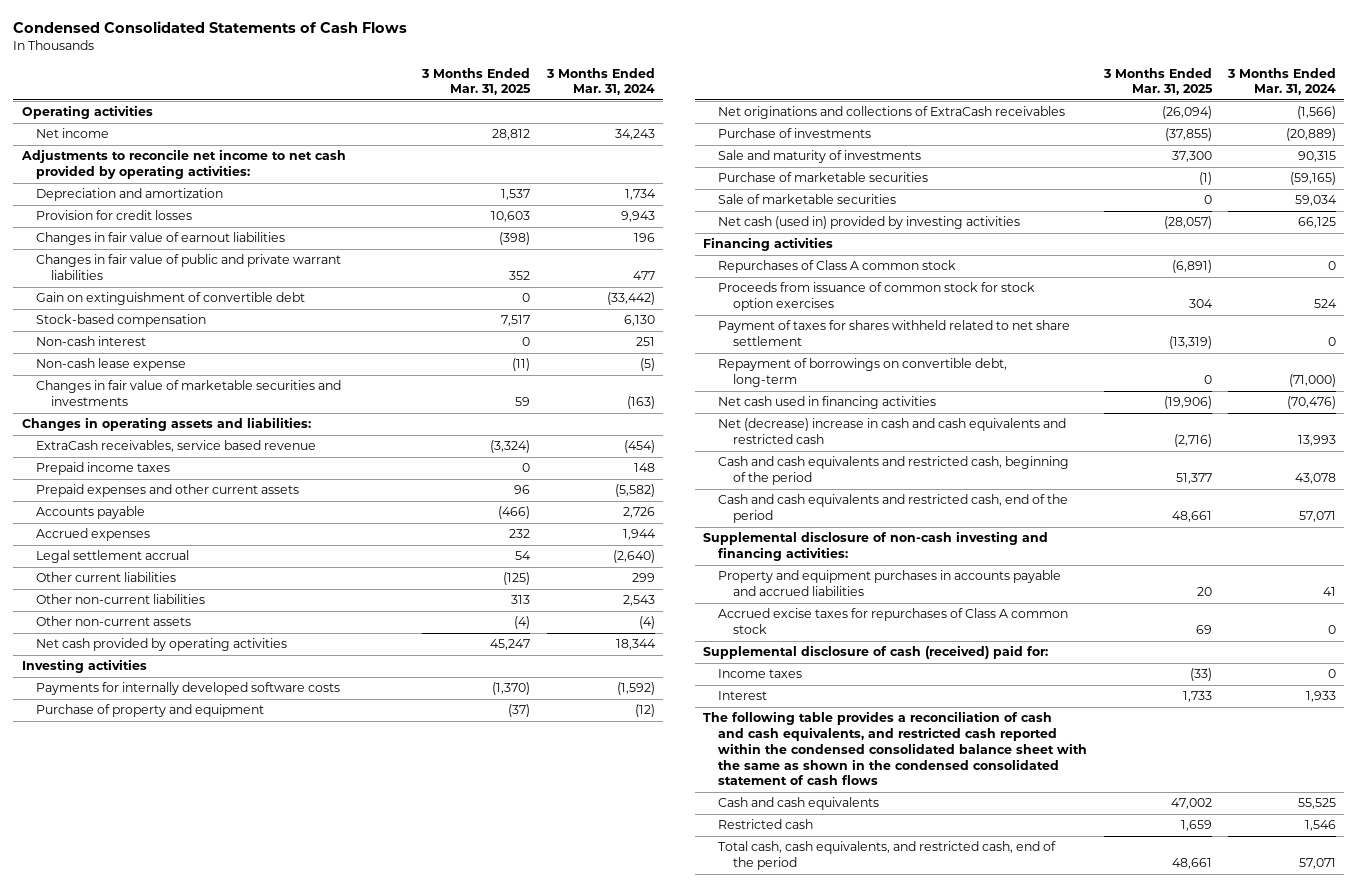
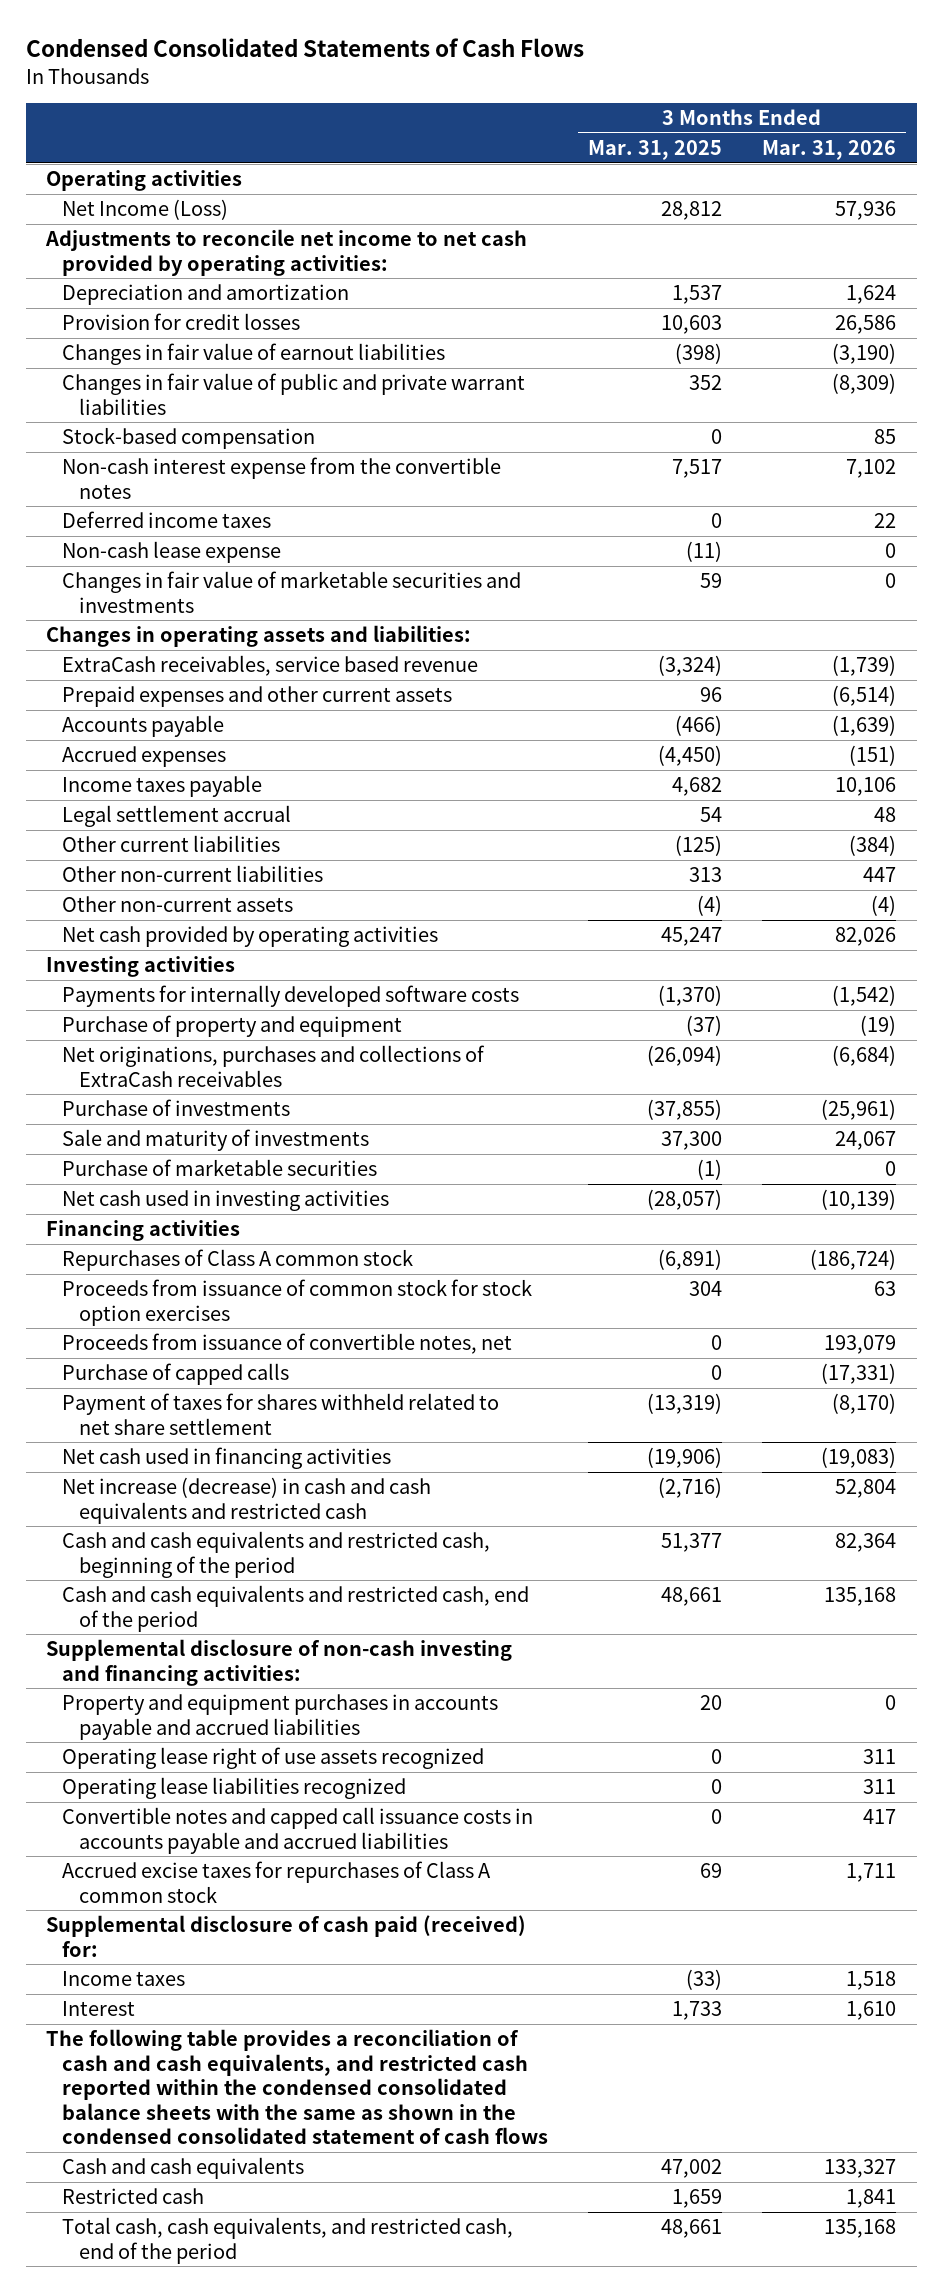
- | 3 Months Ended Mar. 31, 2025 | 3 Months Ended Mar. 31, 2024
+ | 3 Months Ended Mar. 31, 2025 | 3 Months Ended Mar. 31, 2026
- Net income | 28,812 | 34,243
+ Net Income (Loss) | 28,812 | 57,936
- Gain on extinguishment of convertible debt | 0 | (33,442)
- Stock-based compensation | 7,517 | 6,130
- Non-cash interest | 0 | 251
+ Stock-based compensation | 0 | 85
+ Non-cash interest expense from the convertible notes | 7,517 | 7,102
+ Deferred income taxes | 0 | 22
- Prepaid income taxes | 0 | 148
- Accrued expenses | 232 | 1,944
+ Accrued expenses | (4,450) | (151)
+ Income taxes payable | 4,682 | 10,106
- Net originations and collections of ExtraCash receivables | (26,094) | (1,566)
+ Net originations, purchases and collections of ExtraCash receivables | (26,094) | (6,684)
- Sale of marketable securities | 0 | 59,034
- Net cash (used in) provided by investing activities | (28,057) | 66,125
+ Net cash used in investing activities | (28,057) | (10,139)
+ Proceeds from issuance of convertible notes, net | 0 | 193,079
+ Purchase of capped calls | 0 | (17,331)
- Repayment of borrowings on convertible debt, long-term | 0 | (71,000)
- Net (decrease) increase in cash and cash equivalents and restricted cash | (2,716) | 13,993
+ Net increase (decrease) in cash and cash equivalents and restricted cash | (2,716) | 52,804
+ Operating lease right of use assets recognized | 0 | 311
+ Operating lease liabilities recognized | 0 | 311
+ Convertible notes and capped call issuance costs in accounts payable and accrued liabilities | 0 | 417
- Supplemental disclosure of cash (received) paid for:
+ Supplemental disclosure of cash paid (received) for:
- The following table provides a reconciliation of cash and cash equivalents, and restricted cash reported within the condensed consolidated balance sheet with the same as shown in the condensed consolidated statement of cash flows
+ The following table provides a reconciliation of cash and cash equivalents, and restricted cash reported within the condensed consolidated balance sheets with the same as shown in the condensed consolidated statement of cash flows

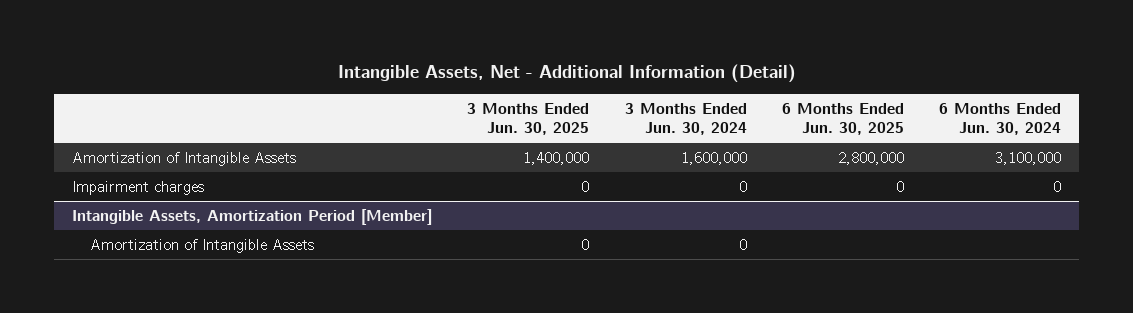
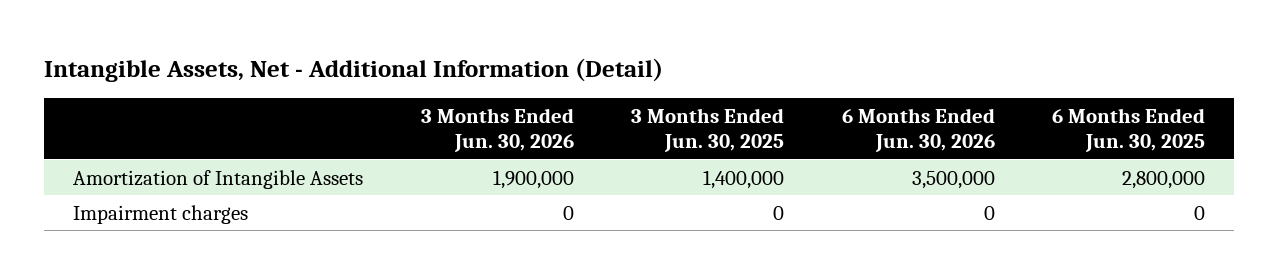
- | 3 Months Ended Jun. 30, 2025 | 3 Months Ended Jun. 30, 2024 | 6 Months Ended Jun. 30, 2025 | 6 Months Ended Jun. 30, 2024
+ | 3 Months Ended Jun. 30, 2026 | 3 Months Ended Jun. 30, 2025 | 6 Months Ended Jun. 30, 2026 | 6 Months Ended Jun. 30, 2025
- Intangible Assets, Amortization Period [Member]
- Amortization of Intangible Assets | 0 | 0 | |

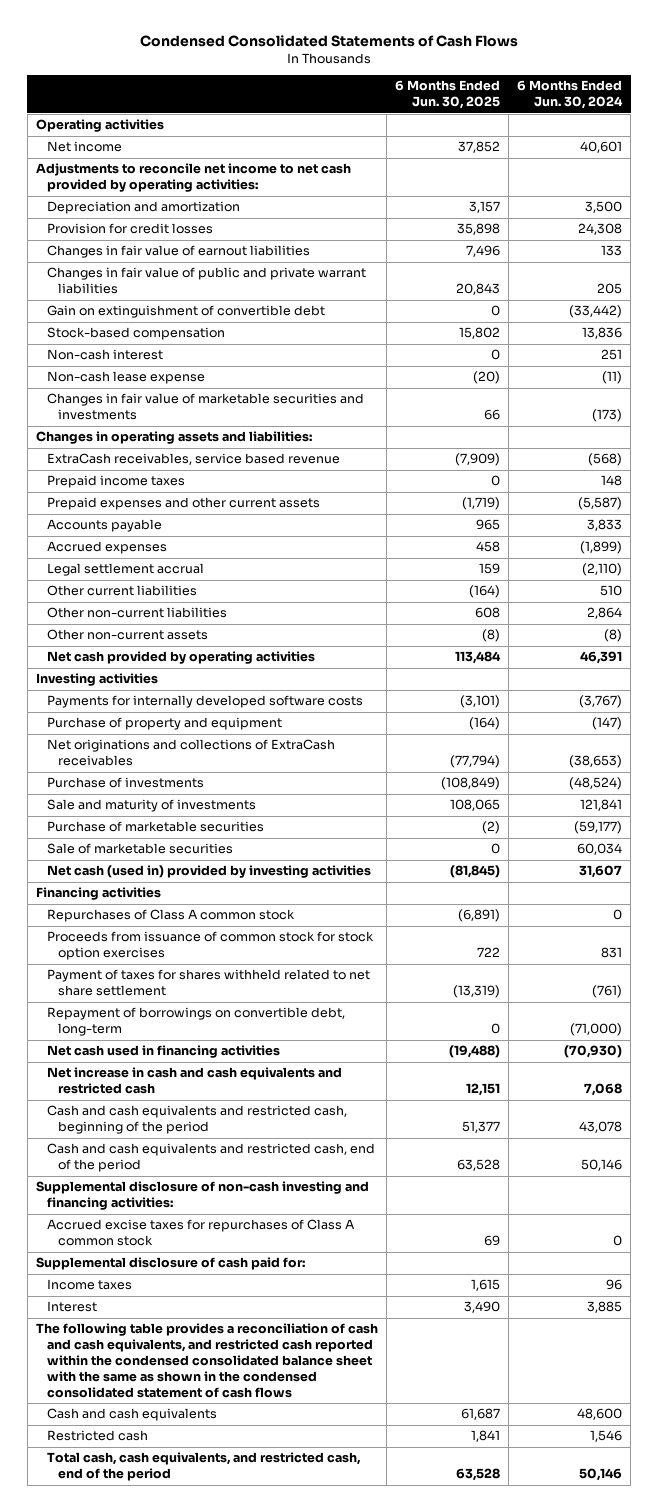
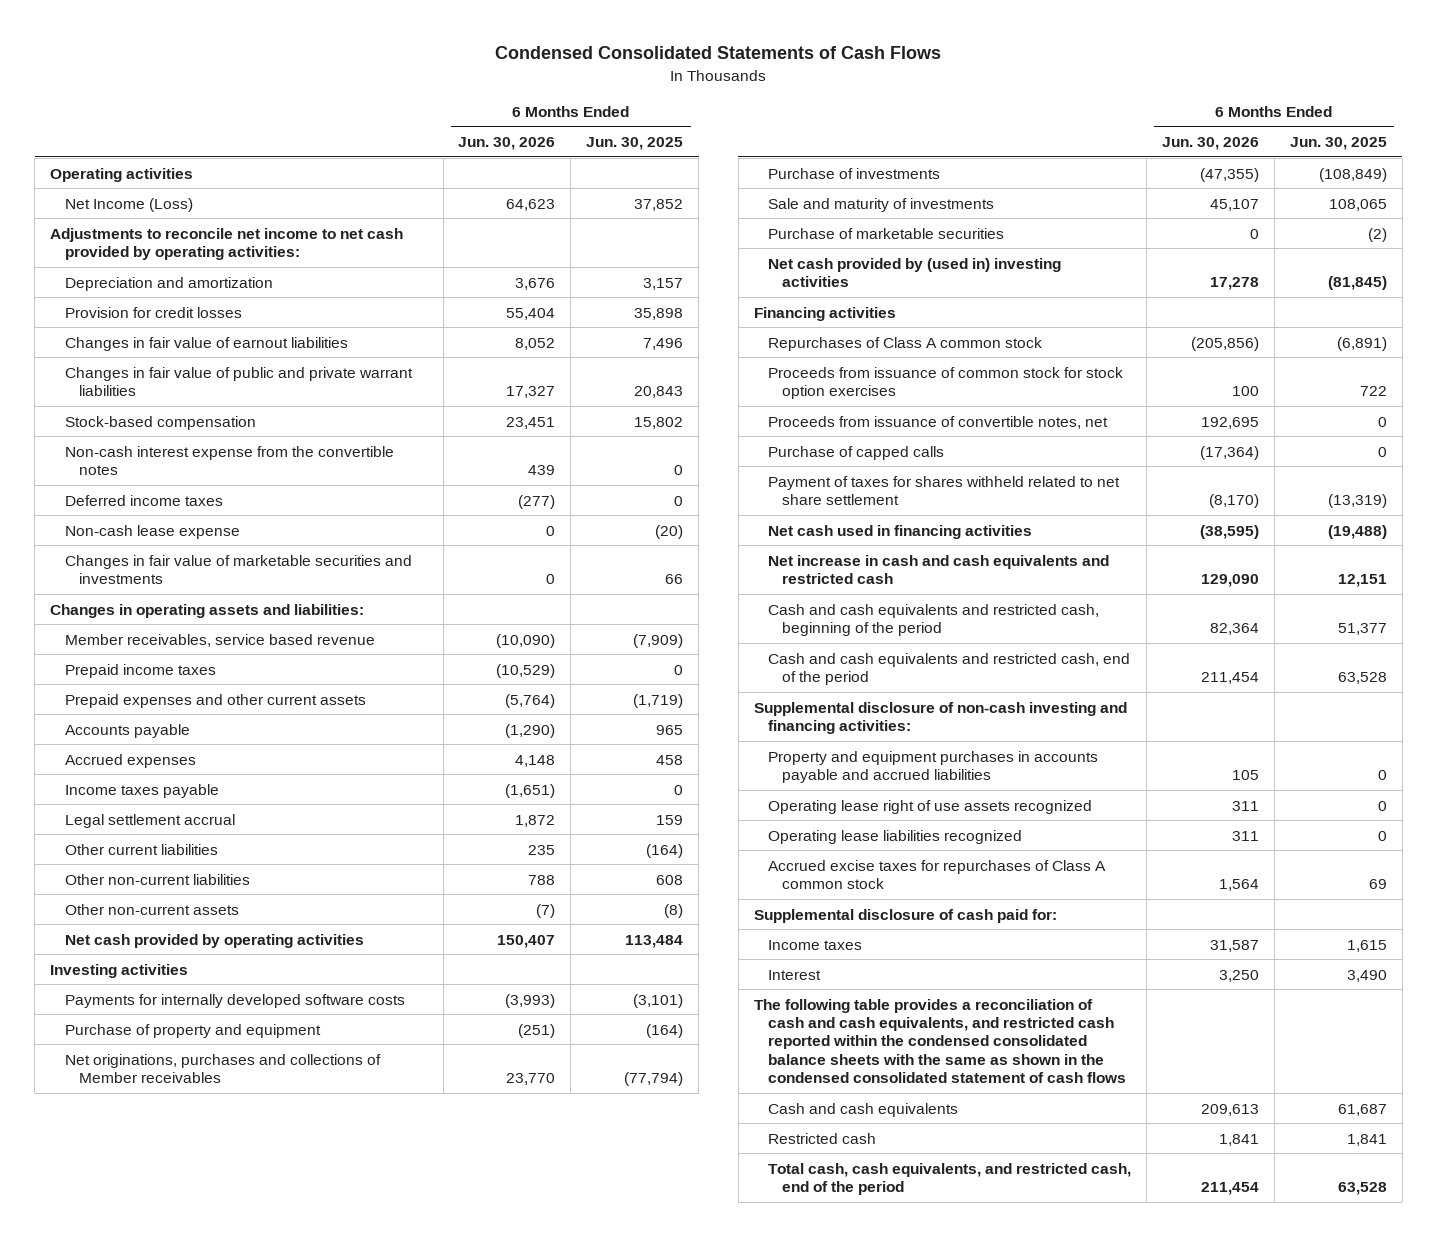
- | 6 Months Ended Jun. 30, 2025 | 6 Months Ended Jun. 30, 2024
+ | 6 Months Ended Jun. 30, 2026 | 6 Months Ended Jun. 30, 2025
- Net income | 37,852 | 40,601
+ Net Income (Loss) | 64,623 | 37,852
- Gain on extinguishment of convertible debt | 0 | (33,442)
- Non-cash interest | 0 | 251
+ Non-cash interest expense from the convertible notes | 439 | 0
+ Deferred income taxes | (277) | 0
- ExtraCash receivables, service based revenue | (7,909) | (568)
+ Member receivables, service based revenue | (10,090) | (7,909)
+ Income taxes payable | (1,651) | 0
- Net originations and collections of ExtraCash receivables | (77,794) | (38,653)
+ Net originations, purchases and collections of Member receivables | 23,770 | (77,794)
- Sale of marketable securities | 0 | 60,034
- Net cash (used in) provided by investing activities | (81,845) | 31,607
+ Net cash provided by (used in) investing activities | 17,278 | (81,845)
+ Proceeds from issuance of convertible notes, net | 192,695 | 0
+ Purchase of capped calls | (17,364) | 0
- Repayment of borrowings on convertible debt, long-term | 0 | (71,000)
+ Property and equipment purchases in accounts payable and accrued liabilities | 105 | 0
+ Operating lease right of use assets recognized | 311 | 0
+ Operating lease liabilities recognized | 311 | 0
- The following table provides a reconciliation of cash and cash equivalents, and restricted cash reported within the condensed consolidated balance sheet with the same as shown in the condensed consolidated statement of cash flows
+ The following table provides a reconciliation of cash and cash equivalents, and restricted cash reported within the condensed consolidated balance sheets with the same as shown in the condensed consolidated statement of cash flows

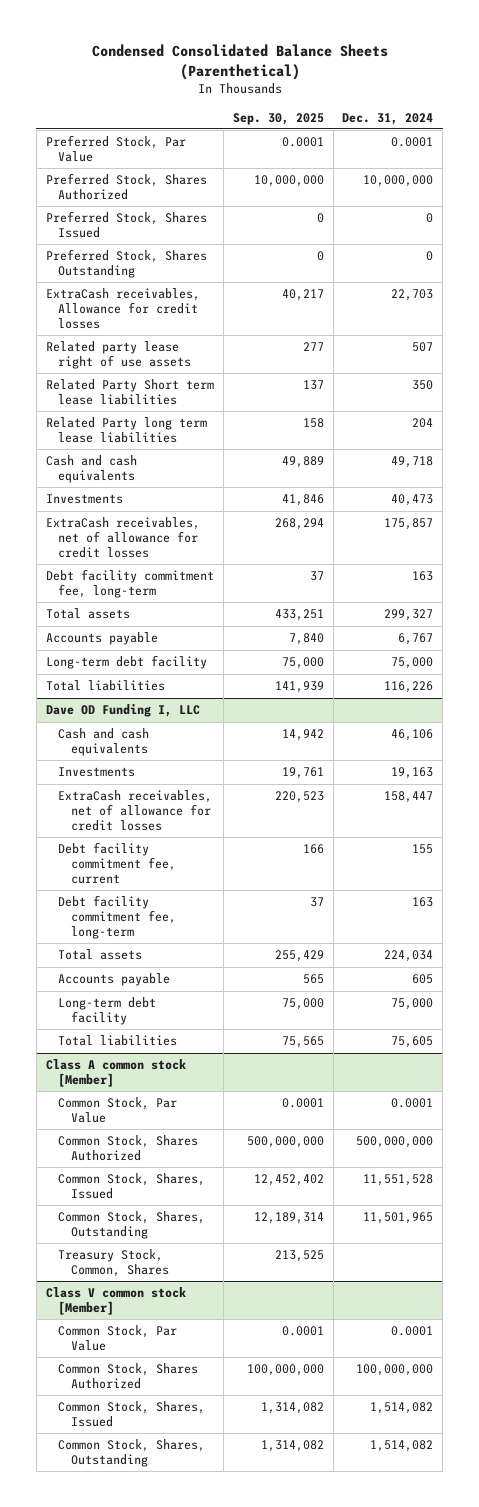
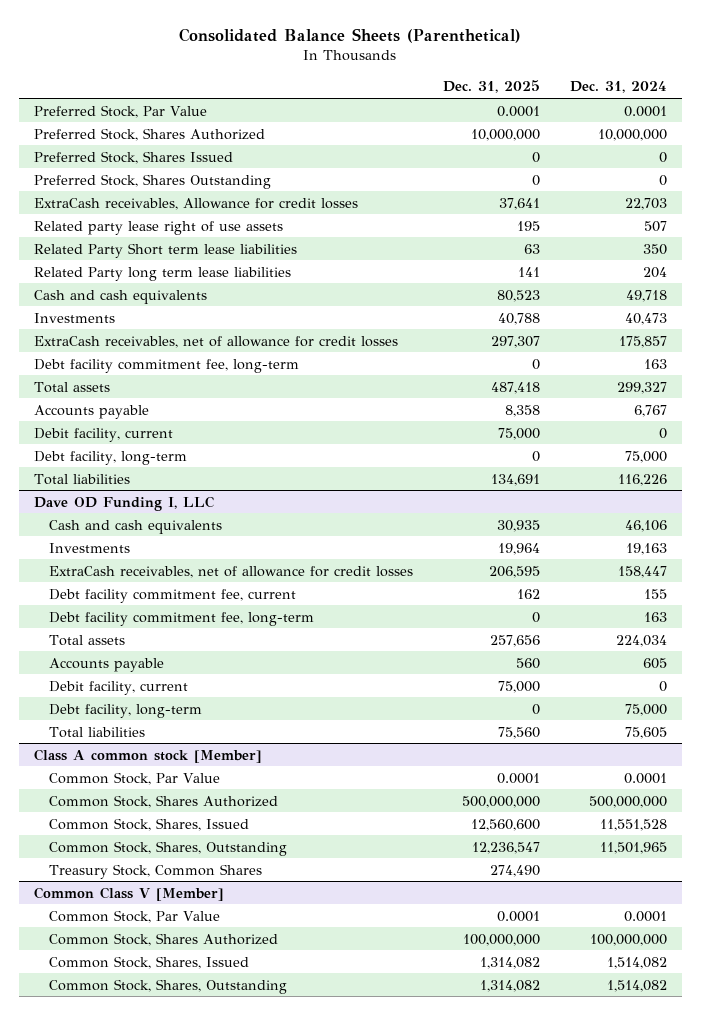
- Condensed Consolidated Balance Sheets (Parenthetical)
+ Consolidated Balance Sheets (Parenthetical)
- | Sep. 30, 2025 | Dec. 31, 2024
+ | Dec. 31, 2025 | Dec. 31, 2024
- Long-term debt facility | 75,000 | 75,000
+ Debit facility, current | 75,000 | 0
+ Debt facility, long-term | 0 | 75,000
@ Dave OD Funding I, LLC
- Long-term debt facility | 75,000 | 75,000
+ Debit facility, current | 75,000 | 0
+ Debt facility, long-term | 0 | 75,000
@ Class A common stock [Member]
- Treasury Stock, Common, Shares | 213,525 |
- Class V common stock [Member]
@ Class A common stock [Member]
+ Treasury Stock, Common Shares | 274,490 |
+ Common Class V [Member]

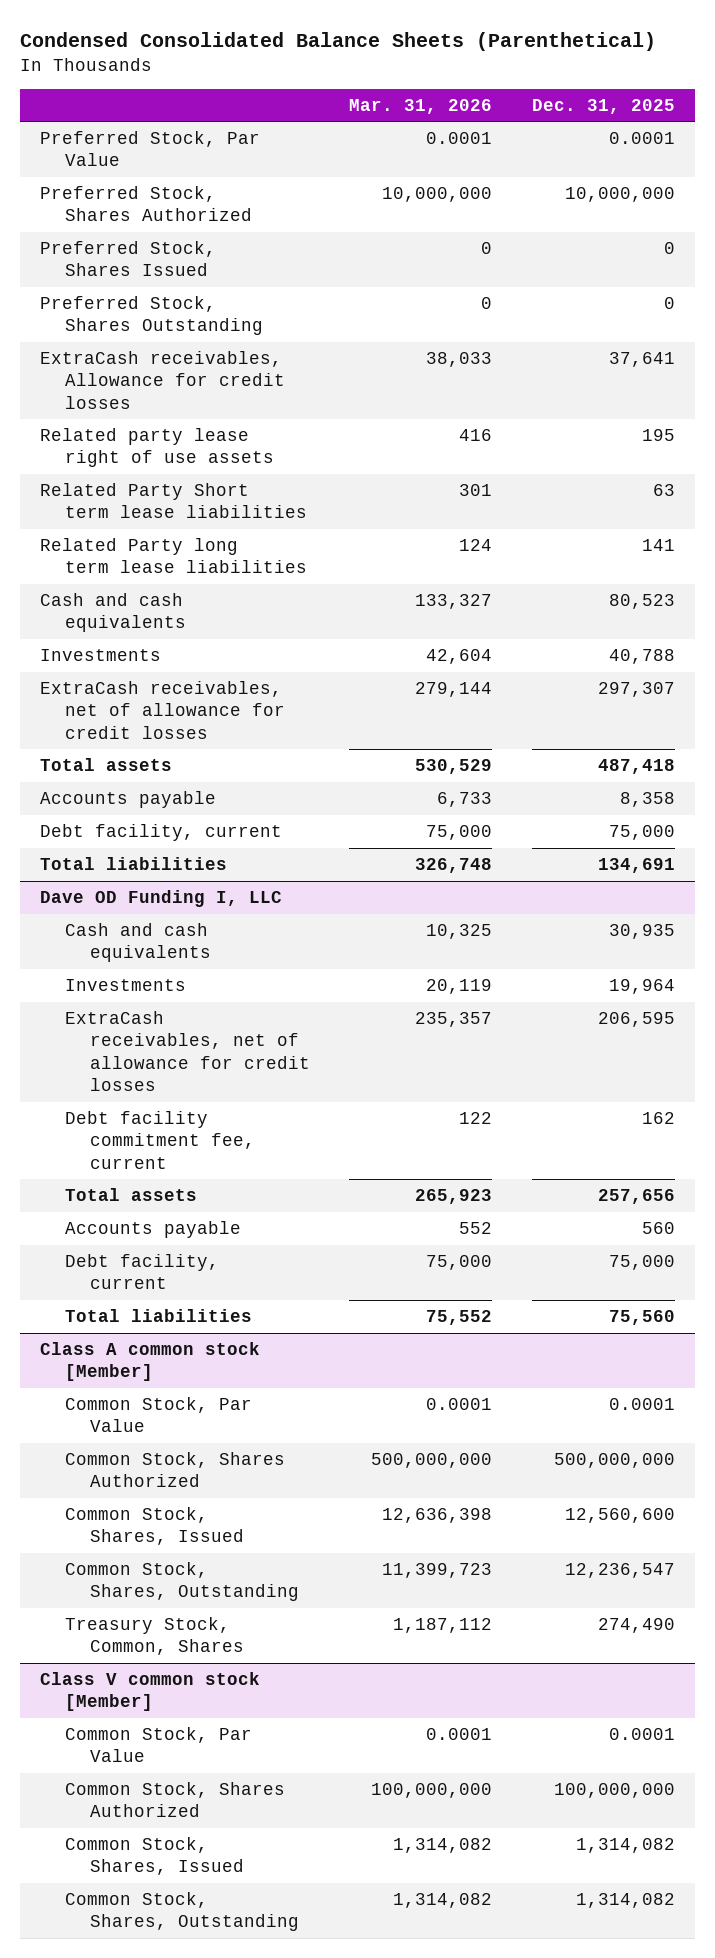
- Consolidated Balance Sheets (Parenthetical)
+ Condensed Consolidated Balance Sheets (Parenthetical)
- | Dec. 31, 2025 | Dec. 31, 2024
+ | Mar. 31, 2026 | Dec. 31, 2025
- Debt facility commitment fee, long-term | 0 | 163
- Debit facility, current | 75,000 | 0
- Debt facility, long-term | 0 | 75,000
+ Debt facility, current | 75,000 | 75,000
@ Dave OD Funding I, LLC
- Debt facility commitment fee, long-term | 0 | 163
- Debit facility, current | 75,000 | 0
- Debt facility, long-term | 0 | 75,000
+ Debt facility, current | 75,000 | 75,000
@ Class A common stock [Member]
- Treasury Stock, Common Shares | 274,490 |
- Common Class V [Member]
@ Class A common stock [Member]
+ Treasury Stock, Common, Shares | 1,187,112 | 274,490
+ Class V common stock [Member]

